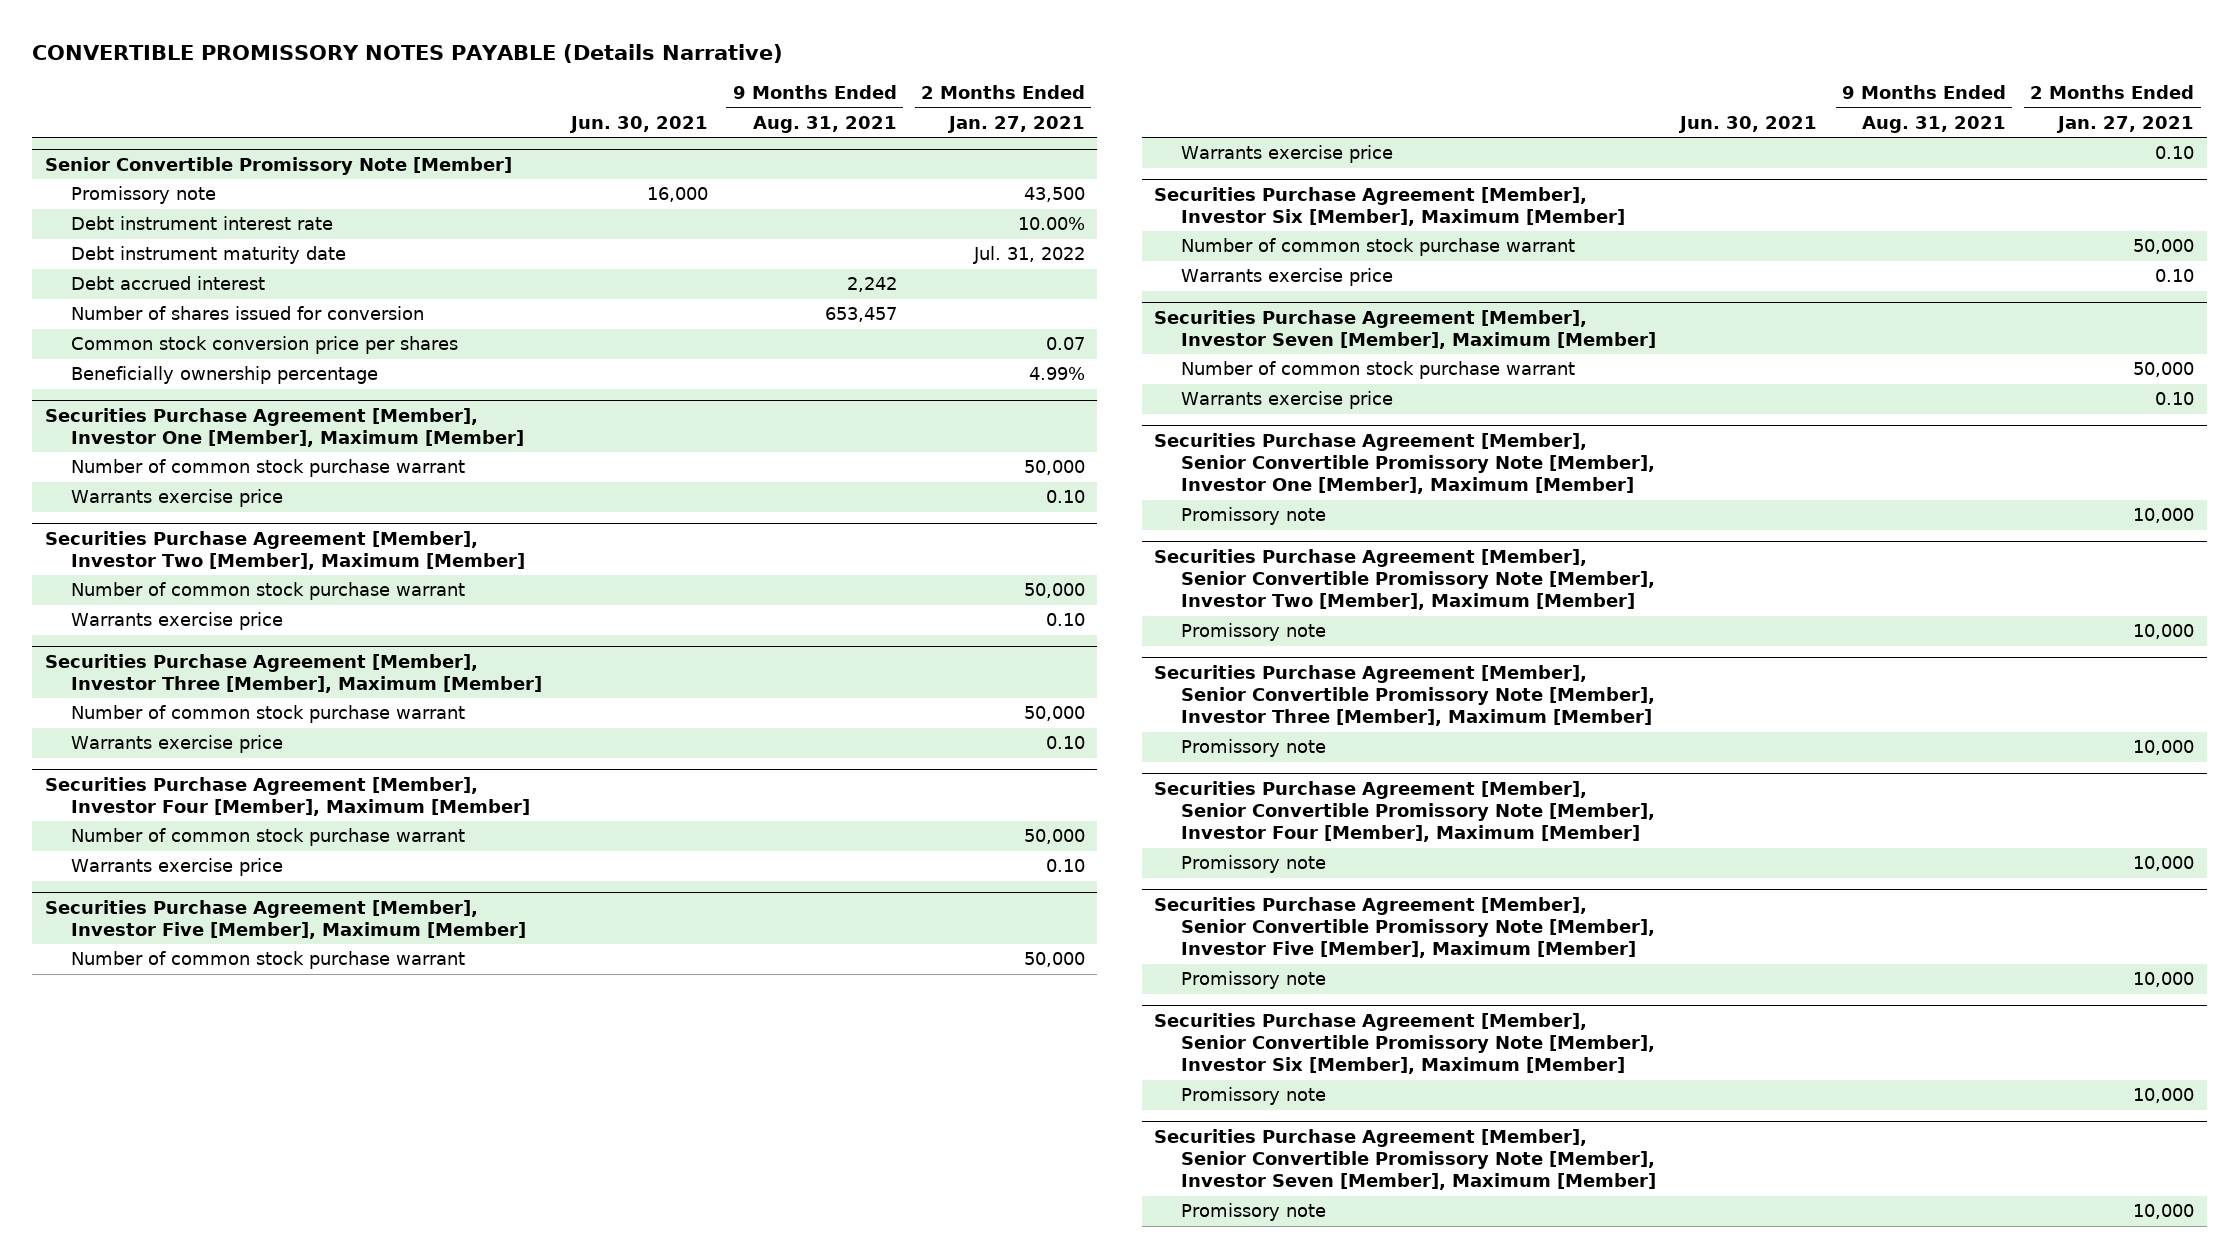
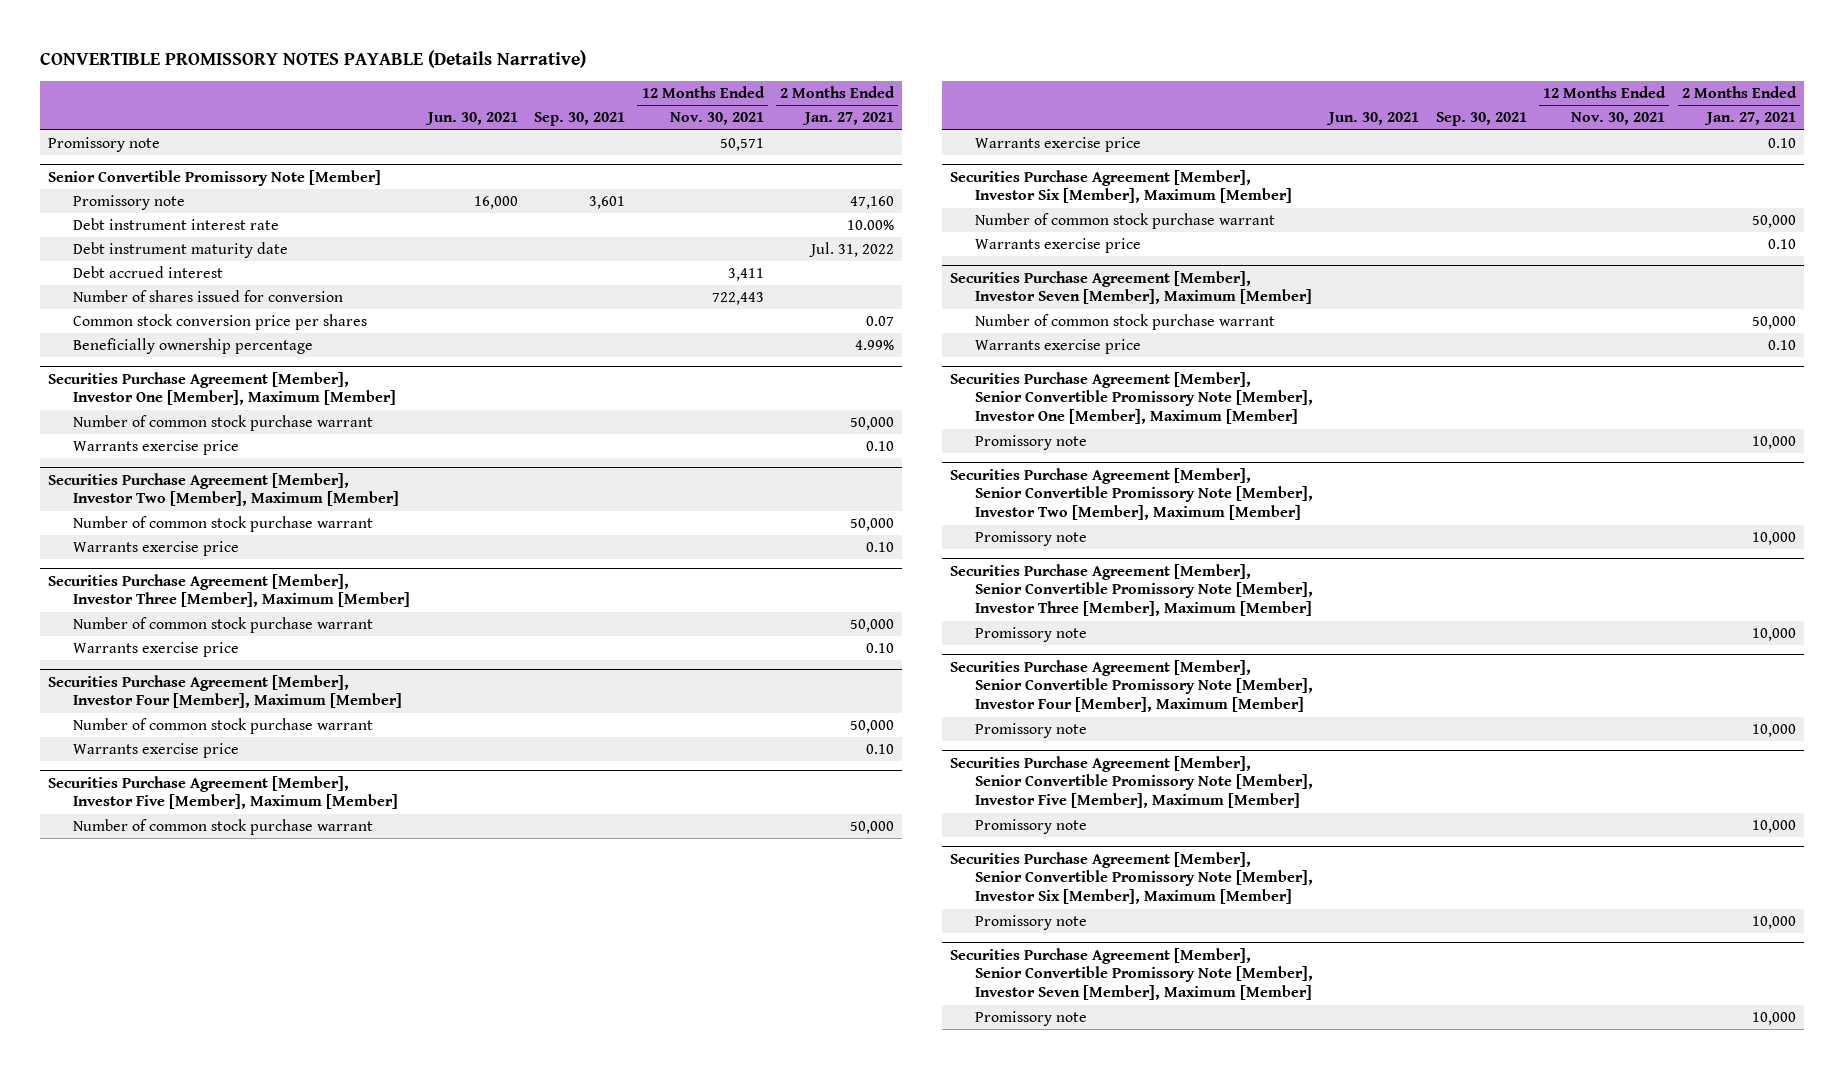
- | Jun. 30, 2021 | 9 Months Ended Aug. 31, 2021 | 2 Months Ended Jan. 27, 2021
+ | Jun. 30, 2021 | Sep. 30, 2021 | 12 Months Ended Nov. 30, 2021 | 2 Months Ended Jan. 27, 2021
+ Promissory note | | | 50,571 |
@ Senior Convertible Promissory Note [Member]
- Promissory note | 16,000 | | 43,500
+ Promissory note | 16,000 | 3,601 | | 47,160

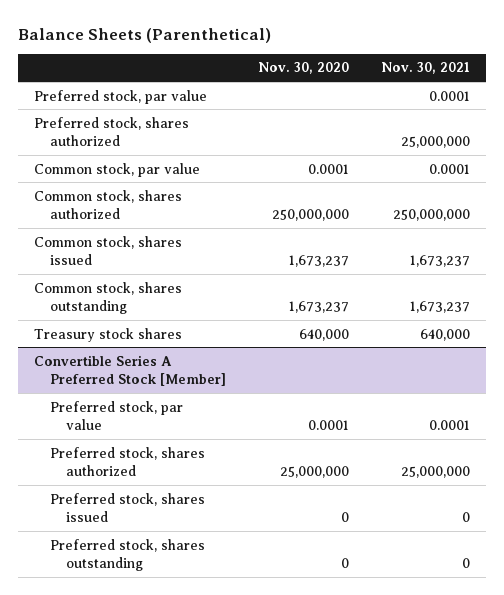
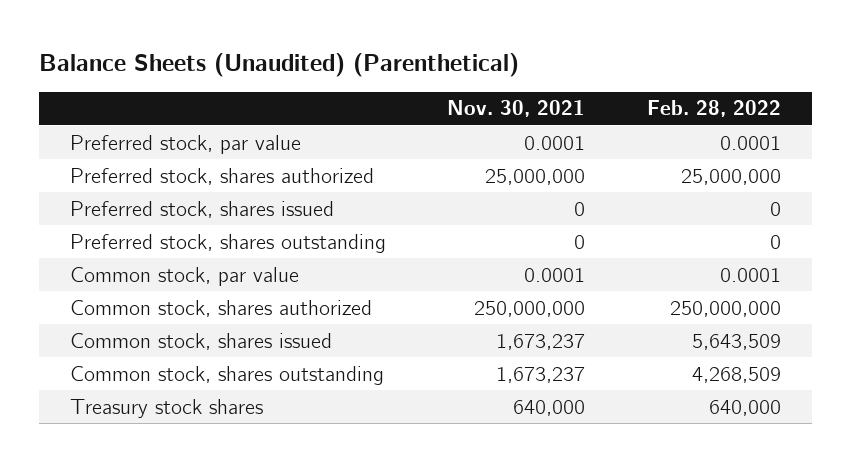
- Balance Sheets (Parenthetical)
+ Balance Sheets (Unaudited) (Parenthetical)
- | Nov. 30, 2020 | Nov. 30, 2021
+ | Nov. 30, 2021 | Feb. 28, 2022
+ Preferred stock, shares issued | 0 | 0
+ Preferred stock, shares outstanding | 0 | 0
- Convertible Series A Preferred Stock [Member]
- Preferred stock, par value | 0.0001 | 0.0001
- Preferred stock, shares authorized | 25,000,000 | 25,000,000
- Preferred stock, shares issued | 0 | 0
- Preferred stock, shares outstanding | 0 | 0

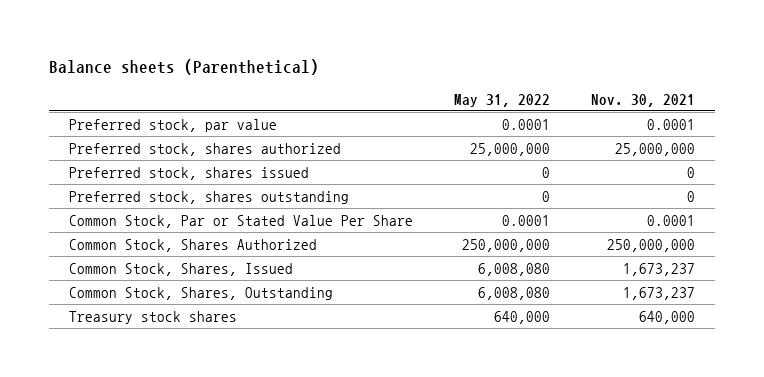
- Balance Sheets (Unaudited) (Parenthetical)
+ Balance sheets (Parenthetical)
- | Nov. 30, 2021 | Feb. 28, 2022
+ | May 31, 2022 | Nov. 30, 2021
- Common stock, par value | 0.0001 | 0.0001
- Common stock, shares authorized | 250,000,000 | 250,000,000
- Common stock, shares issued | 1,673,237 | 5,643,509
- Common stock, shares outstanding | 1,673,237 | 4,268,509
+ Common Stock, Par or Stated Value Per Share | 0.0001 | 0.0001
+ Common Stock, Shares Authorized | 250,000,000 | 250,000,000
+ Common Stock, Shares, Issued | 6,008,080 | 1,673,237
+ Common Stock, Shares, Outstanding | 6,008,080 | 1,673,237

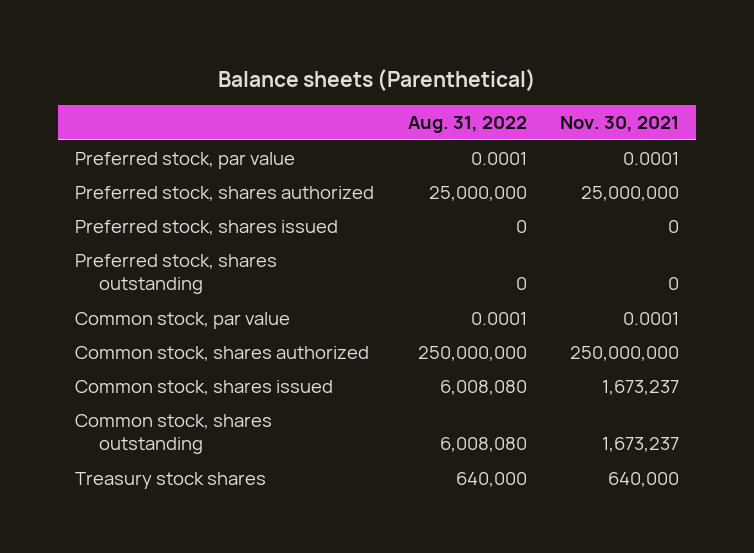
- | May 31, 2022 | Nov. 30, 2021
+ | Aug. 31, 2022 | Nov. 30, 2021
- Common Stock, Par or Stated Value Per Share | 0.0001 | 0.0001
- Common Stock, Shares Authorized | 250,000,000 | 250,000,000
- Common Stock, Shares, Issued | 6,008,080 | 1,673,237
- Common Stock, Shares, Outstanding | 6,008,080 | 1,673,237
+ Common stock, par value | 0.0001 | 0.0001
+ Common stock, shares authorized | 250,000,000 | 250,000,000
+ Common stock, shares issued | 6,008,080 | 1,673,237
+ Common stock, shares outstanding | 6,008,080 | 1,673,237

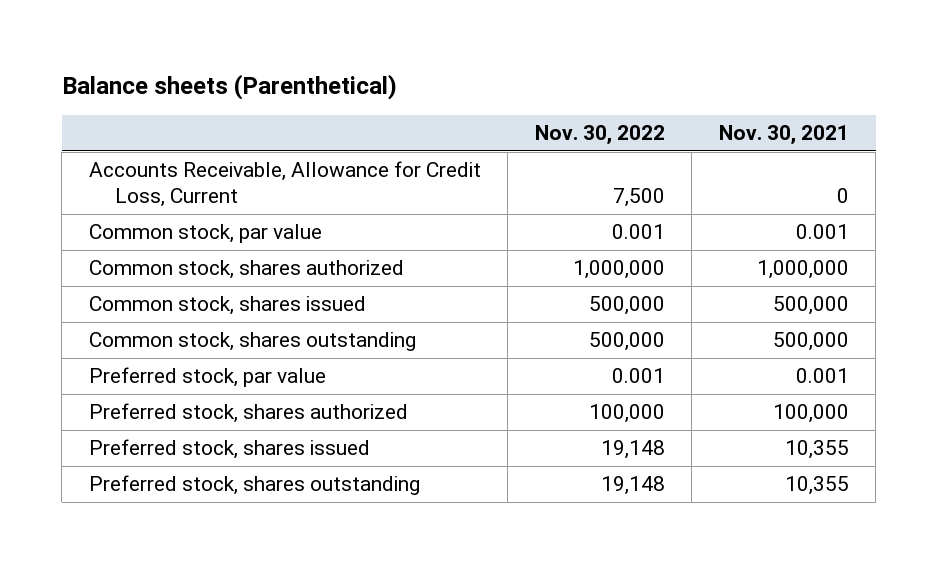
- | Aug. 31, 2022 | Nov. 30, 2021
+ | Nov. 30, 2022 | Nov. 30, 2021
- Preferred stock, par value | 0.0001 | 0.0001
- Preferred stock, shares authorized | 25,000,000 | 25,000,000
- Preferred stock, shares issued | 0 | 0
- Preferred stock, shares outstanding | 0 | 0
- Common stock, par value | 0.0001 | 0.0001
- Common stock, shares authorized | 250,000,000 | 250,000,000
- Common stock, shares issued | 6,008,080 | 1,673,237
- Common stock, shares outstanding | 6,008,080 | 1,673,237
- Treasury stock shares | 640,000 | 640,000
+ Accounts Receivable, Allowance for Credit Loss, Current | 7,500 | 0
+ Common stock, par value | 0.001 | 0.001
+ Common stock, shares authorized | 1,000,000 | 1,000,000
+ Common stock, shares issued | 500,000 | 500,000
+ Common stock, shares outstanding | 500,000 | 500,000
+ Preferred stock, par value | 0.001 | 0.001
+ Preferred stock, shares authorized | 100,000 | 100,000
+ Preferred stock, shares issued | 19,148 | 10,355
+ Preferred stock, shares outstanding | 19,148 | 10,355

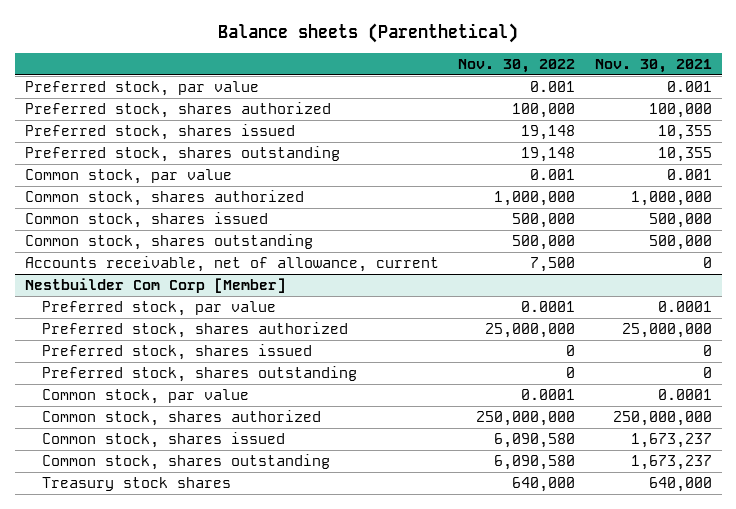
- Accounts Receivable, Allowance for Credit Loss, Current | 7,500 | 0
moved down: Common stock, par value | 0.001 | 0.001
moved down: Common stock, shares authorized | 1,000,000 | 1,000,000
moved down: Common stock, shares issued | 500,000 | 500,000
moved down: Common stock, shares outstanding | 500,000 | 500,000
+ Accounts receivable, net of allowance, current | 7,500 | 0
+ Nestbuilder Com Corp [Member]
+ Preferred stock, par value | 0.0001 | 0.0001
+ Preferred stock, shares authorized | 25,000,000 | 25,000,000
+ Preferred stock, shares issued | 0 | 0
+ Preferred stock, shares outstanding | 0 | 0
+ Common stock, par value | 0.0001 | 0.0001
+ Common stock, shares authorized | 250,000,000 | 250,000,000
+ Common stock, shares issued | 6,090,580 | 1,673,237
+ Common stock, shares outstanding | 6,090,580 | 1,673,237
+ Treasury stock shares | 640,000 | 640,000

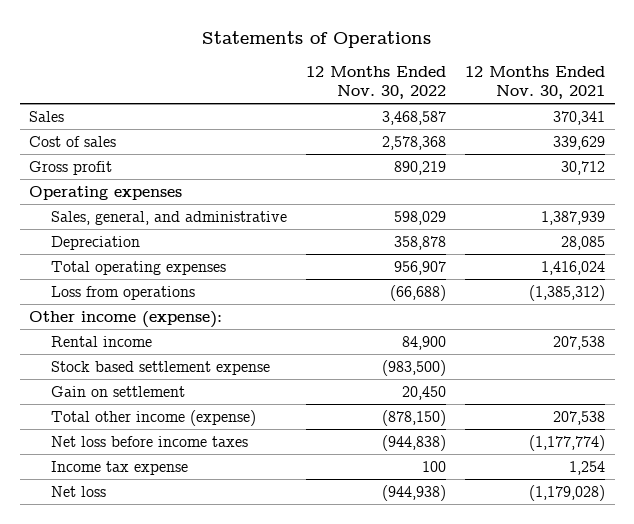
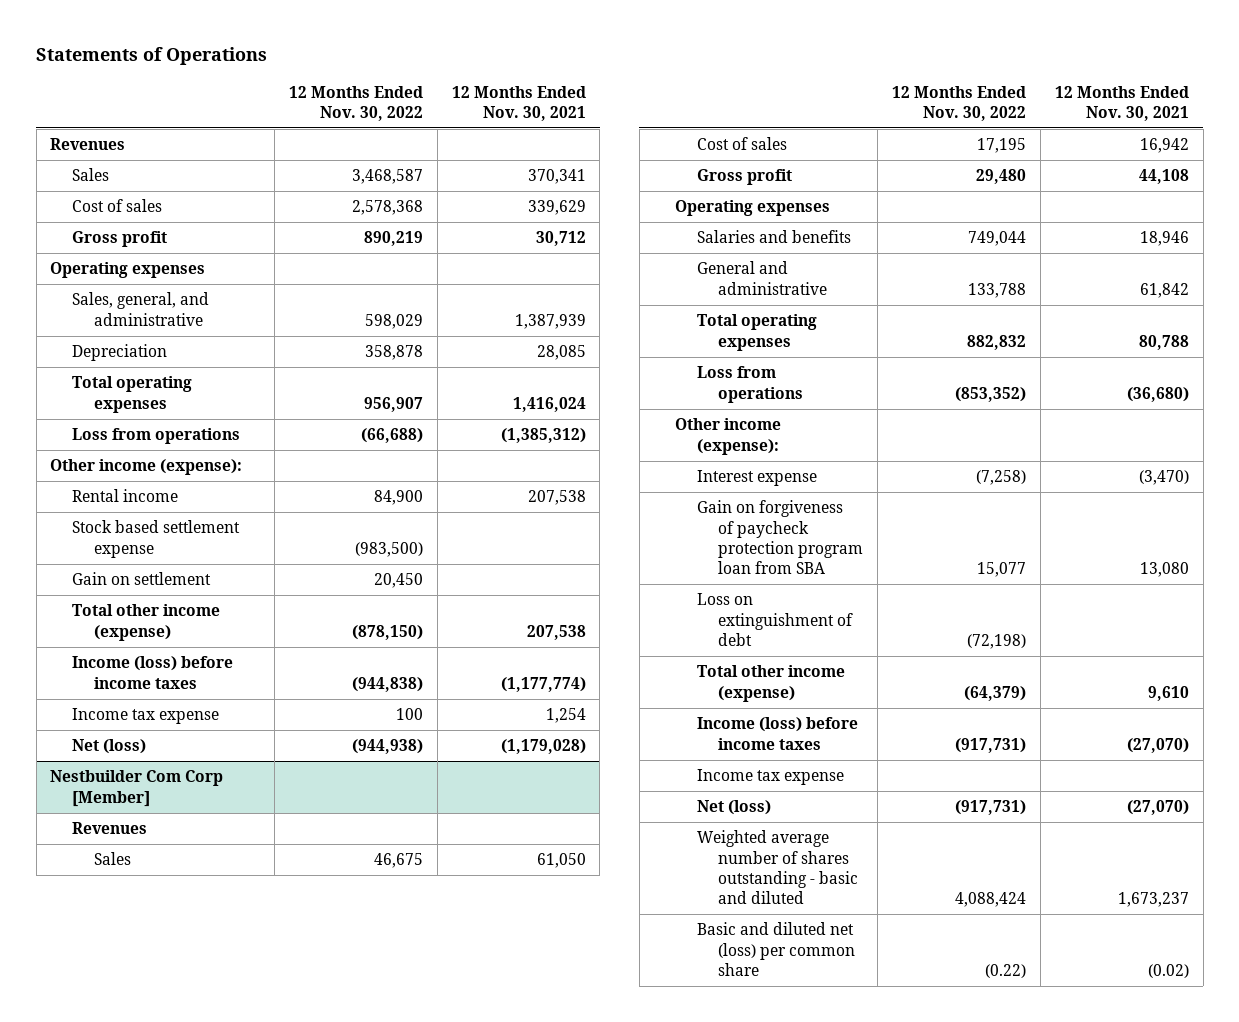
+ Revenues
- Net loss before income taxes | (944,838) | (1,177,774)
+ Income (loss) before income taxes | (944,838) | (1,177,774)
- Net loss | (944,938) | (1,179,028)
+ Net (loss) | (944,938) | (1,179,028)
+ Nestbuilder Com Corp [Member]
+ Revenues
+ Sales | 46,675 | 61,050
+ Cost of sales | 17,195 | 16,942
+ Gross profit | 29,480 | 44,108
+ Operating expenses
+ Salaries and benefits | 749,044 | 18,946
+ General and administrative | 133,788 | 61,842
+ Total operating expenses | 882,832 | 80,788
+ Loss from operations | (853,352) | (36,680)
+ Other income (expense):
+ Interest expense | (7,258) | (3,470)
+ Gain on forgiveness of paycheck protection program loan from SBA | 15,077 | 13,080
+ Loss on extinguishment of debt | (72,198) |
+ Total other income (expense) | (64,379) | 9,610
+ Income (loss) before income taxes | (917,731) | (27,070)
+ Income tax expense
+ Net (loss) | (917,731) | (27,070)
+ Weighted average number of shares outstanding - basic and diluted | 4,088,424 | 1,673,237
+ Basic and diluted net (loss) per common share | (0.22) | (0.02)

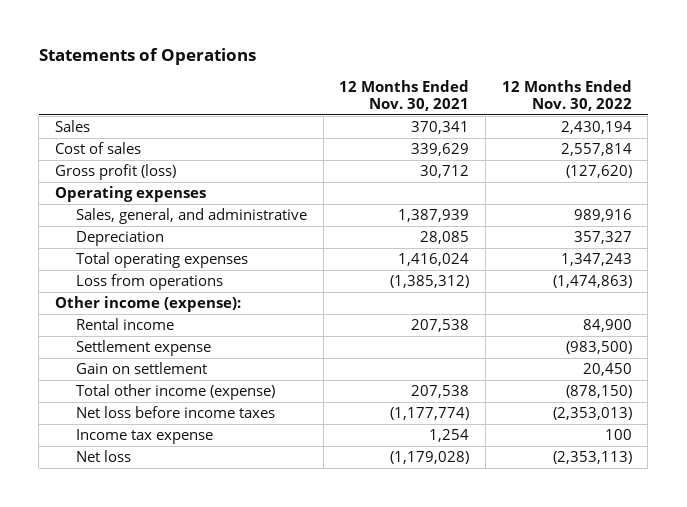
- | 12 Months Ended Nov. 30, 2022 | 12 Months Ended Nov. 30, 2021
+ | 12 Months Ended Nov. 30, 2021 | 12 Months Ended Nov. 30, 2022
- Revenues
- Sales | 3,468,587 | 370,341
- Cost of sales | 2,578,368 | 339,629
- Gross profit | 890,219 | 30,712
+ Sales | 370,341 | 2,430,194
+ Cost of sales | 339,629 | 2,557,814
+ Gross profit (loss) | 30,712 | (127,620)
- Sales, general, and administrative | 598,029 | 1,387,939
- Depreciation | 358,878 | 28,085
- Total operating expenses | 956,907 | 1,416,024
- Loss from operations | (66,688) | (1,385,312)
+ Sales, general, and administrative | 1,387,939 | 989,916
+ Depreciation | 28,085 | 357,327
+ Total operating expenses | 1,416,024 | 1,347,243
+ Loss from operations | (1,385,312) | (1,474,863)
- Stock based settlement expense | (983,500) |
+ Settlement expense | | (983,500)
- Income (loss) before income taxes | (944,838) | (1,177,774)
+ Net loss before income taxes | (1,177,774) | (2,353,013)
- Net (loss) | (944,938) | (1,179,028)
- Nestbuilder Com Corp [Member]
- Revenues
- Sales | 46,675 | 61,050
- Cost of sales | 17,195 | 16,942
- Gross profit | 29,480 | 44,108
- Operating expenses
- Salaries and benefits | 749,044 | 18,946
- General and administrative | 133,788 | 61,842
- Total operating expenses | 882,832 | 80,788
- Loss from operations | (853,352) | (36,680)
- Other income (expense):
- Interest expense | (7,258) | (3,470)
- Gain on forgiveness of paycheck protection program loan from SBA | 15,077 | 13,080
- Loss on extinguishment of debt | (72,198) |
- Total other income (expense) | (64,379) | 9,610
- Income (loss) before income taxes | (917,731) | (27,070)
- Income tax expense
- Net (loss) | (917,731) | (27,070)
- Weighted average number of shares outstanding - basic and diluted | 4,088,424 | 1,673,237
- Basic and diluted net (loss) per common share | (0.22) | (0.02)
+ Net loss | (1,179,028) | (2,353,113)

